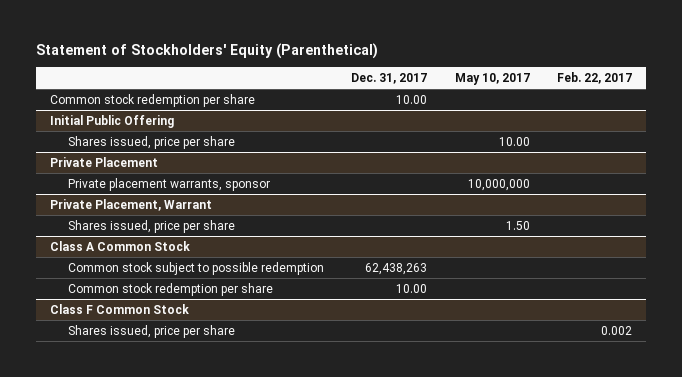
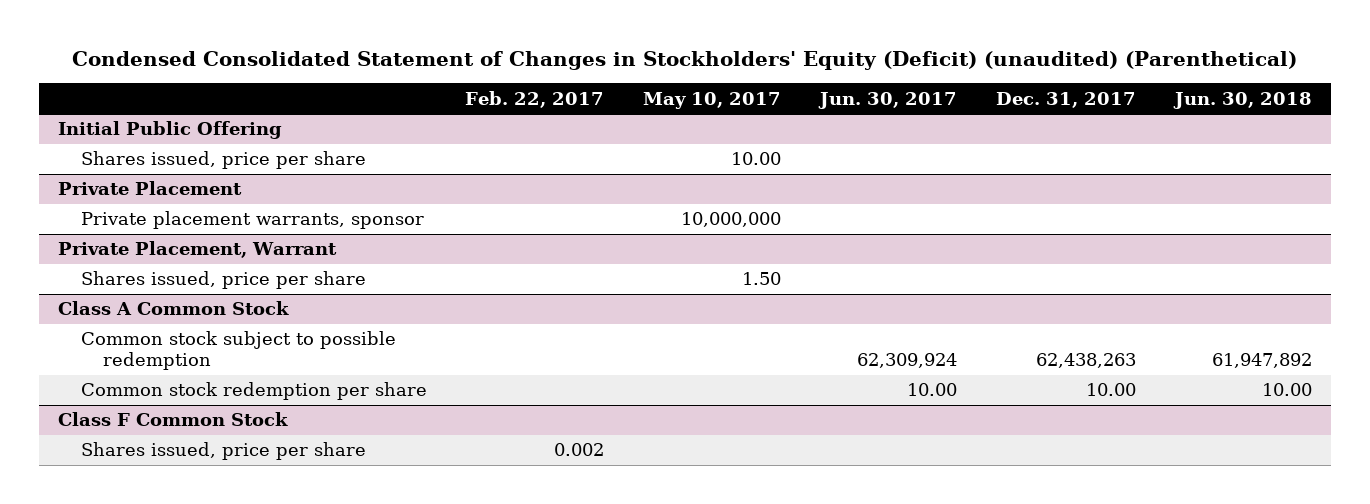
- Statement of Stockholders' Equity (Parenthetical)
+ Condensed Consolidated Statement of Changes in Stockholders' Equity (Deficit) (unaudited) (Parenthetical)
- | Dec. 31, 2017 | May 10, 2017 | Feb. 22, 2017
+ | Feb. 22, 2017 | May 10, 2017 | Jun. 30, 2017 | Dec. 31, 2017 | Jun. 30, 2018
- Common stock redemption per share | 10.00 | |

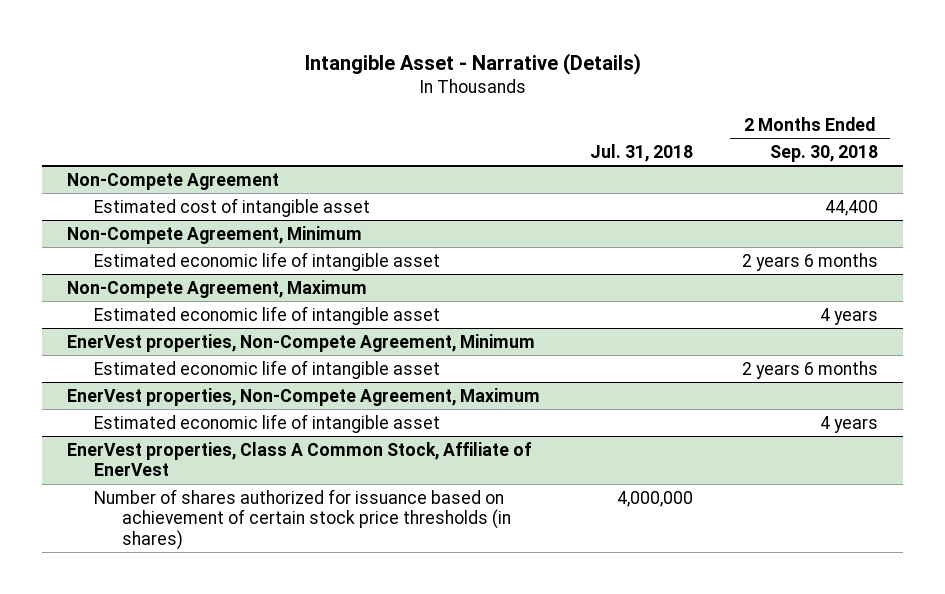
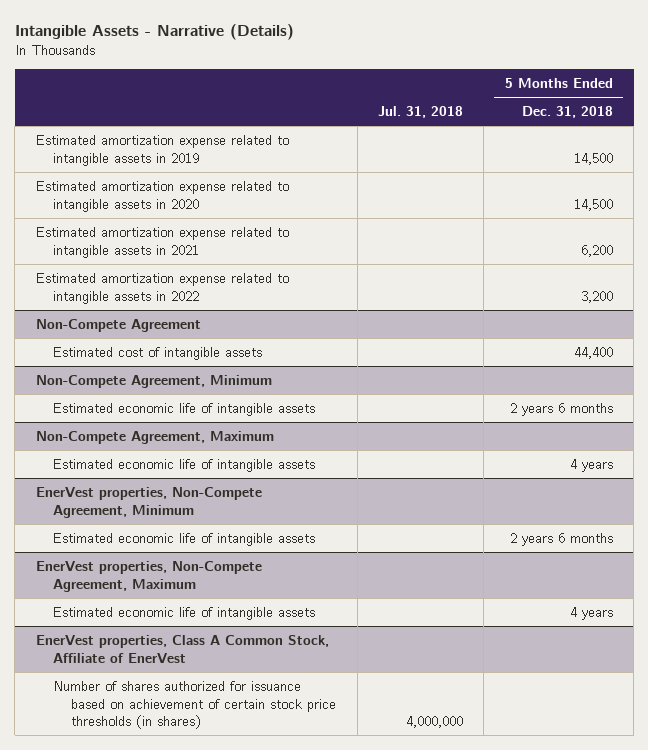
- Intangible Asset - Narrative (Details)
+ Intangible Assets - Narrative (Details)
- | Jul. 31, 2018 | 2 Months Ended Sep. 30, 2018
+ | Jul. 31, 2018 | 5 Months Ended Dec. 31, 2018
+ Estimated amortization expense related to intangible assets in 2019 | | 14,500
+ Estimated amortization expense related to intangible assets in 2020 | | 14,500
+ Estimated amortization expense related to intangible assets in 2021 | | 6,200
+ Estimated amortization expense related to intangible assets in 2022 | | 3,200
@ Non-Compete Agreement
- Estimated cost of intangible asset | | 44,400
+ Estimated cost of intangible assets | | 44,400
@ Non-Compete Agreement, Minimum
- Estimated economic life of intangible asset | | 2 years 6 months
+ Estimated economic life of intangible assets | | 2 years 6 months
@ Non-Compete Agreement, Maximum
- Estimated economic life of intangible asset | | 4 years
+ Estimated economic life of intangible assets | | 4 years
@ EnerVest properties, Non-Compete Agreement, Minimum
- Estimated economic life of intangible asset | | 2 years 6 months
+ Estimated economic life of intangible assets | | 2 years 6 months
@ EnerVest properties, Non-Compete Agreement, Maximum
- Estimated economic life of intangible asset | | 4 years
+ Estimated economic life of intangible assets | | 4 years

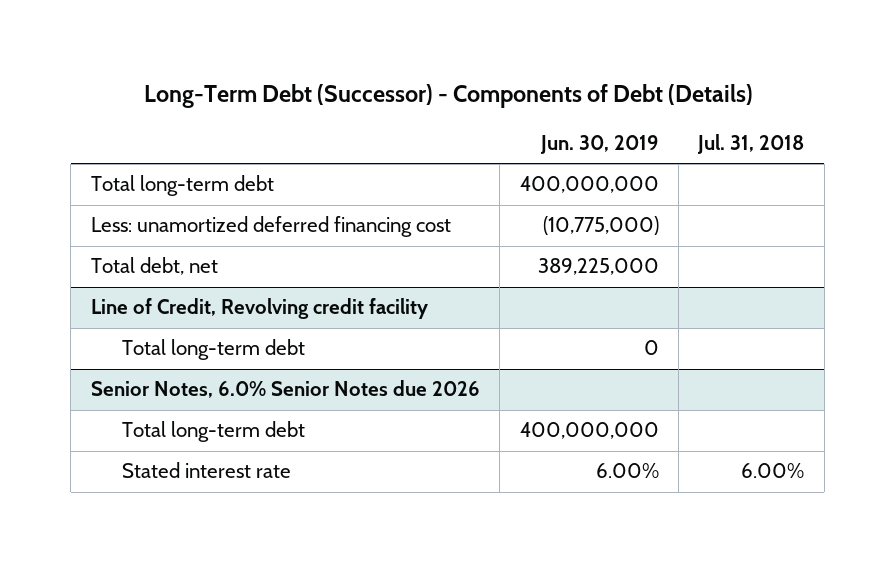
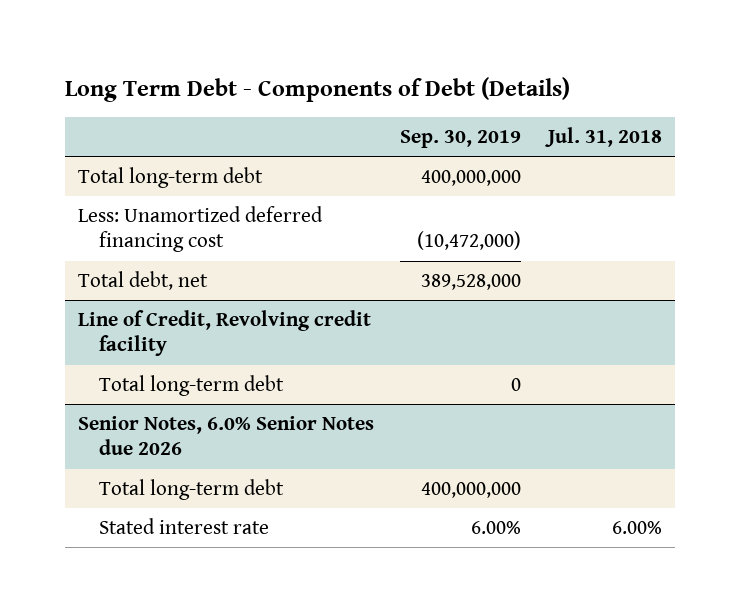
- Long-Term Debt (Successor) - Components of Debt (Details)
+ Long Term Debt - Components of Debt (Details)
- | Jun. 30, 2019 | Jul. 31, 2018
+ | Sep. 30, 2019 | Jul. 31, 2018
- Less: unamortized deferred financing cost | (10,775,000) |
+ Less: Unamortized deferred financing cost | (10,472,000) |

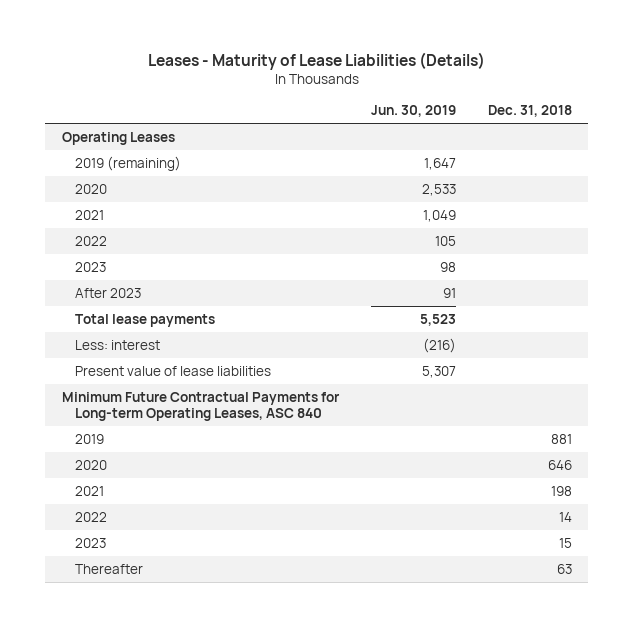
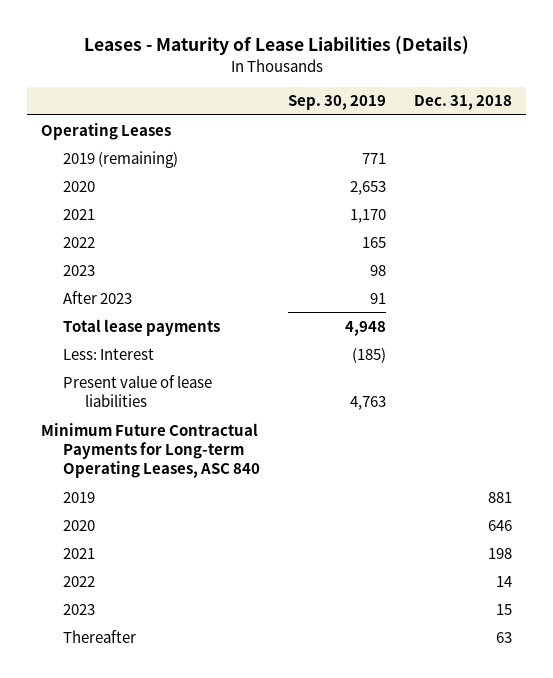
- | Jun. 30, 2019 | Dec. 31, 2018
+ | Sep. 30, 2019 | Dec. 31, 2018
- Less: interest | (216) |
+ Less: Interest | (185) |

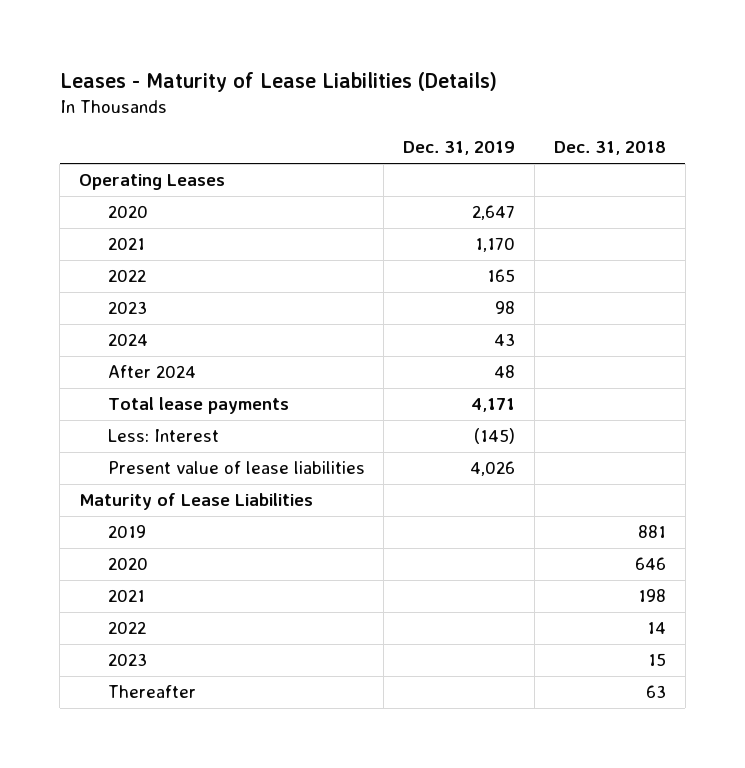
- | Sep. 30, 2019 | Dec. 31, 2018
+ | Dec. 31, 2019 | Dec. 31, 2018
- 2019 (remaining) | 771 |
- After 2023 | 91 |
+ 2024 | 43 |
+ After 2024 | 48 |
- Minimum Future Contractual Payments for Long-term Operating Leases, ASC 840
+ Maturity of Lease Liabilities

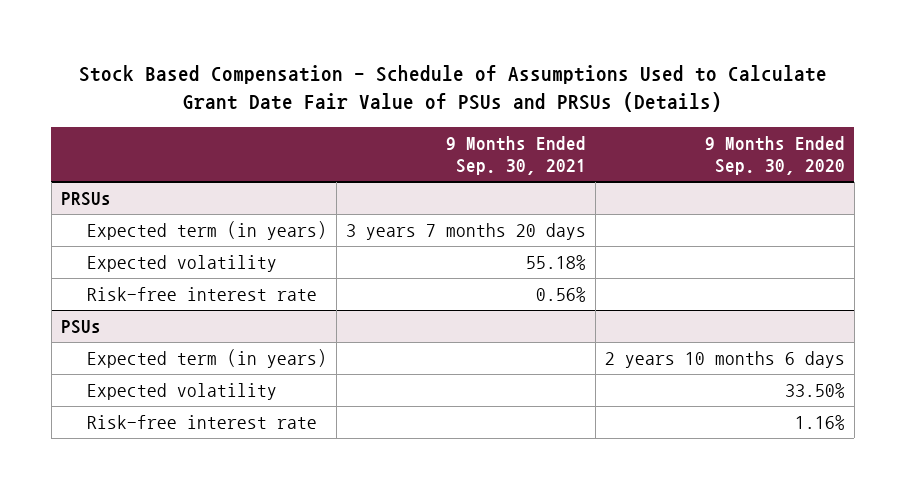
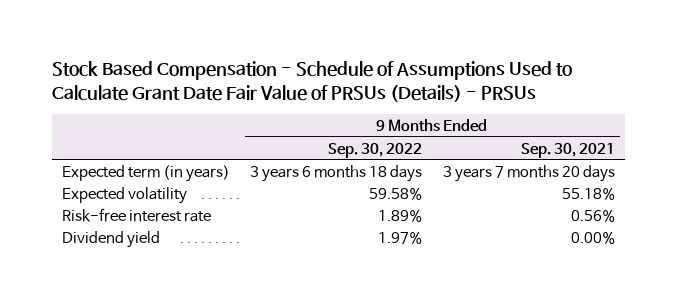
- Stock Based Compensation - Schedule of Assumptions Used to Calculate Grant Date Fair Value of PSUs and PRSUs (Details)
+ Stock Based Compensation - Schedule of Assumptions Used to Calculate Grant Date Fair Value of PRSUs (Details) - PRSUs
- | 9 Months Ended Sep. 30, 2021 | 9 Months Ended Sep. 30, 2020
+ | 9 Months Ended Sep. 30, 2022 | 9 Months Ended Sep. 30, 2021
- PRSUs
- PSUs
- Expected term (in years) | | 2 years 10 months 6 days
- Expected volatility | | 33.50%
- Risk-free interest rate | | 1.16%
+ Dividend yield | 1.97% | 0.00%

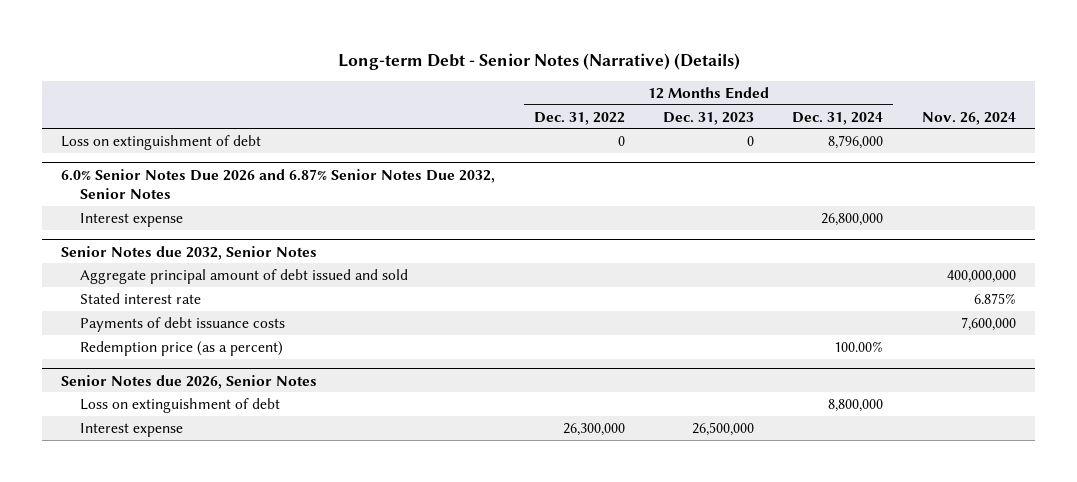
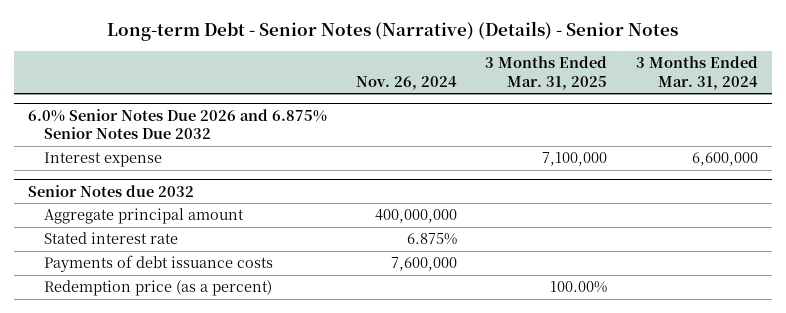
- Long-term Debt - Senior Notes (Narrative) (Details)
+ Long-term Debt - Senior Notes (Narrative) (Details) - Senior Notes
- | 12 Months Ended Dec. 31, 2022 | 12 Months Ended Dec. 31, 2023 | 12 Months Ended Dec. 31, 2024 | Nov. 26, 2024
+ | Nov. 26, 2024 | 3 Months Ended Mar. 31, 2025 | 3 Months Ended Mar. 31, 2024
- Loss on extinguishment of debt | 0 | 0 | 8,796,000 |
- 6.0% Senior Notes Due 2026 and 6.87% Senior Notes Due 2032, Senior Notes
+ 6.0% Senior Notes Due 2026 and 6.875% Senior Notes Due 2032
- Senior Notes due 2032, Senior Notes
- Aggregate principal amount of debt issued and sold | | | | 400,000,000
+ Senior Notes due 2032
+ Aggregate principal amount | 400,000,000 | |
- Senior Notes due 2026, Senior Notes
- Loss on extinguishment of debt | | | 8,800,000 |
- Interest expense | 26,300,000 | 26,500,000 | |

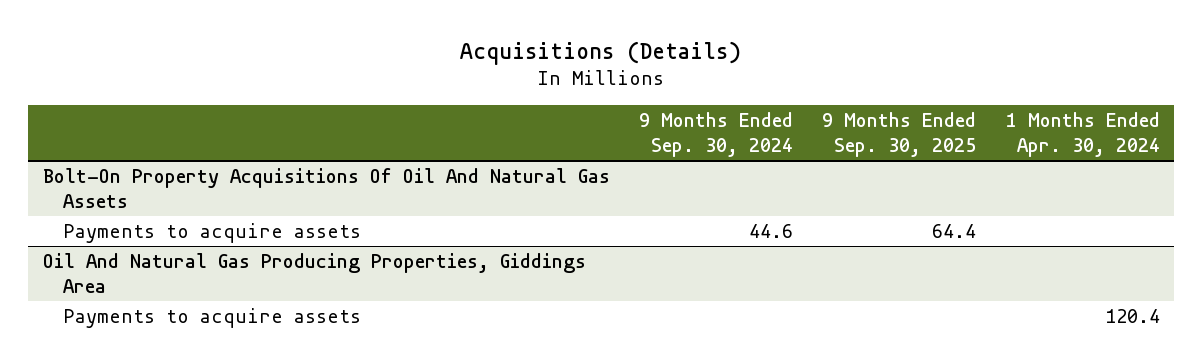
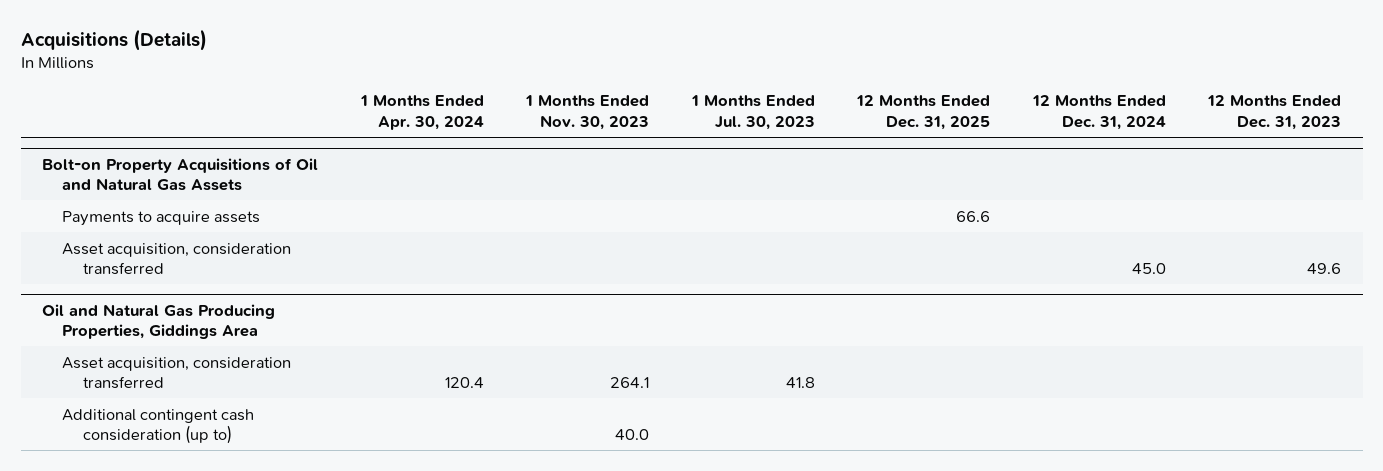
- | 9 Months Ended Sep. 30, 2024 | 9 Months Ended Sep. 30, 2025 | 1 Months Ended Apr. 30, 2024
+ | 1 Months Ended Apr. 30, 2024 | 1 Months Ended Nov. 30, 2023 | 1 Months Ended Jul. 30, 2023 | 12 Months Ended Dec. 31, 2025 | 12 Months Ended Dec. 31, 2024 | 12 Months Ended Dec. 31, 2023
- Bolt-On Property Acquisitions Of Oil And Natural Gas Assets
+ Bolt-on Property Acquisitions of Oil and Natural Gas Assets
- Oil And Natural Gas Producing Properties, Giddings Area
- Payments to acquire assets | | | 120.4
+ Asset acquisition, consideration transferred | | | | | 45.0 | 49.6
+ Oil and Natural Gas Producing Properties, Giddings Area
+ Asset acquisition, consideration transferred | 120.4 | 264.1 | 41.8 | | |
+ Additional contingent cash consideration (up to) | | 40.0 | | | |

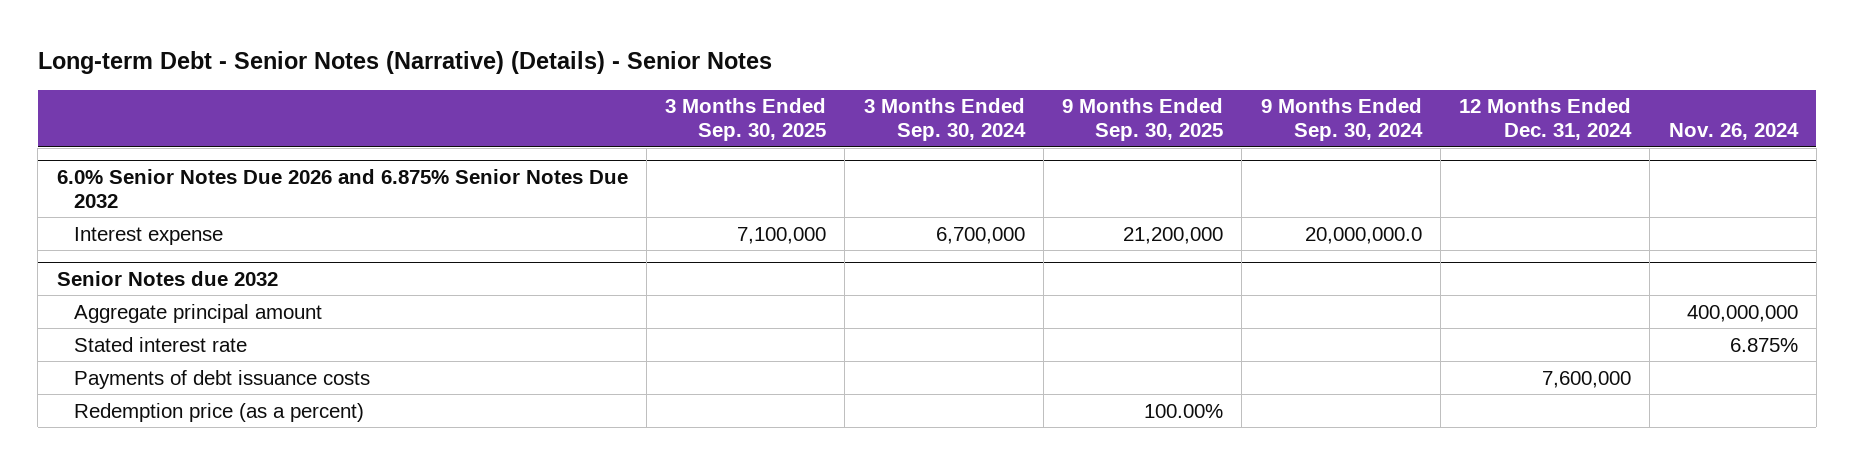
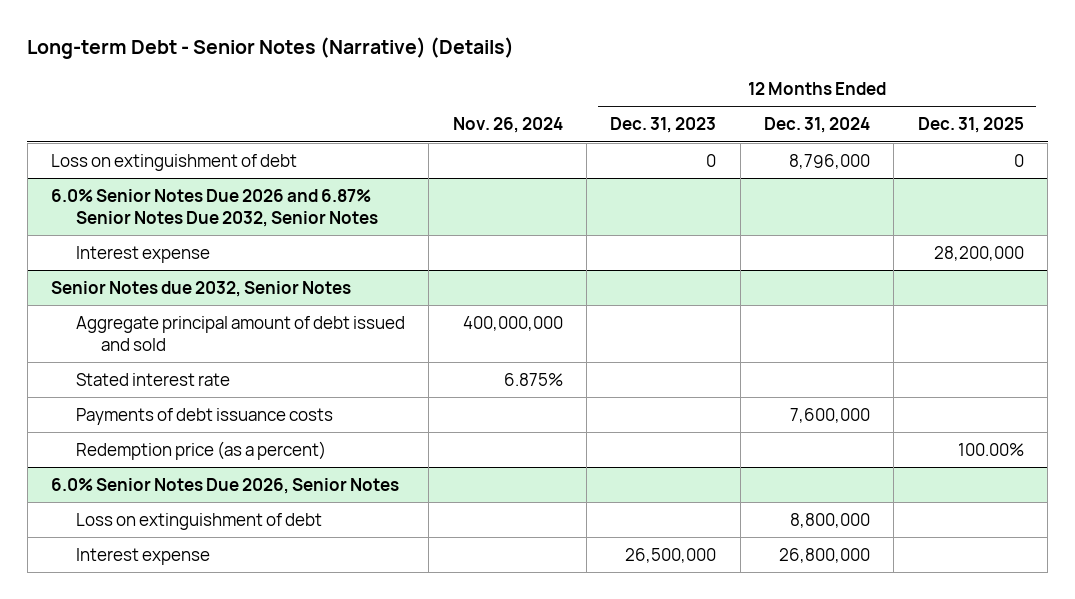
- Long-term Debt - Senior Notes (Narrative) (Details) - Senior Notes
+ Long-term Debt - Senior Notes (Narrative) (Details)
- | 3 Months Ended Sep. 30, 2025 | 3 Months Ended Sep. 30, 2024 | 9 Months Ended Sep. 30, 2025 | 9 Months Ended Sep. 30, 2024 | 12 Months Ended Dec. 31, 2024 | Nov. 26, 2024
+ | Nov. 26, 2024 | 12 Months Ended Dec. 31, 2023 | 12 Months Ended Dec. 31, 2024 | 12 Months Ended Dec. 31, 2025
- 6.0% Senior Notes Due 2026 and 6.875% Senior Notes Due 2032
+ Loss on extinguishment of debt | | 0 | 8,796,000 | 0
+ 6.0% Senior Notes Due 2026 and 6.87% Senior Notes Due 2032, Senior Notes
- Senior Notes due 2032
- Aggregate principal amount | | | | | | 400,000,000
+ Senior Notes due 2032, Senior Notes
+ Aggregate principal amount of debt issued and sold | 400,000,000 | | |
+ 6.0% Senior Notes Due 2026, Senior Notes
+ Loss on extinguishment of debt | | | 8,800,000 |
+ Interest expense | | 26,500,000 | 26,800,000 |

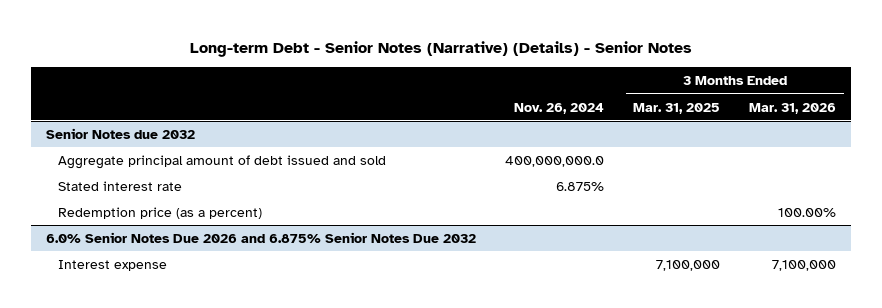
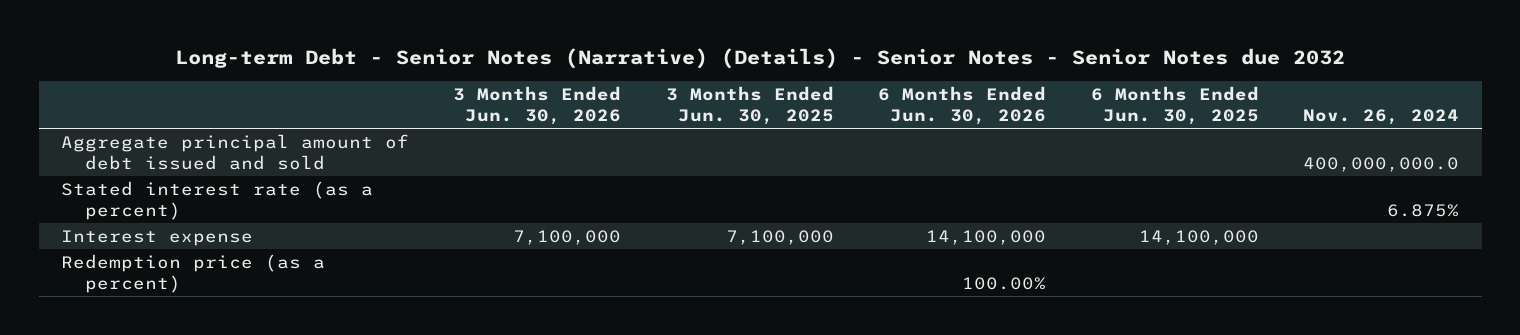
- Long-term Debt - Senior Notes (Narrative) (Details) - Senior Notes
+ Long-term Debt - Senior Notes (Narrative) (Details) - Senior Notes - Senior Notes due 2032
- | Nov. 26, 2024 | 3 Months Ended Mar. 31, 2025 | 3 Months Ended Mar. 31, 2026
+ | 3 Months Ended Jun. 30, 2026 | 3 Months Ended Jun. 30, 2025 | 6 Months Ended Jun. 30, 2026 | 6 Months Ended Jun. 30, 2025 | Nov. 26, 2024
- Senior Notes due 2032
- Stated interest rate | 6.875% | |
+ Stated interest rate (as a percent) | | | | | 6.875%
+ Interest expense | 7,100,000 | 7,100,000 | 14,100,000 | 14,100,000 |
- 6.0% Senior Notes Due 2026 and 6.875% Senior Notes Due 2032
- Interest expense | | 7,100,000 | 7,100,000

